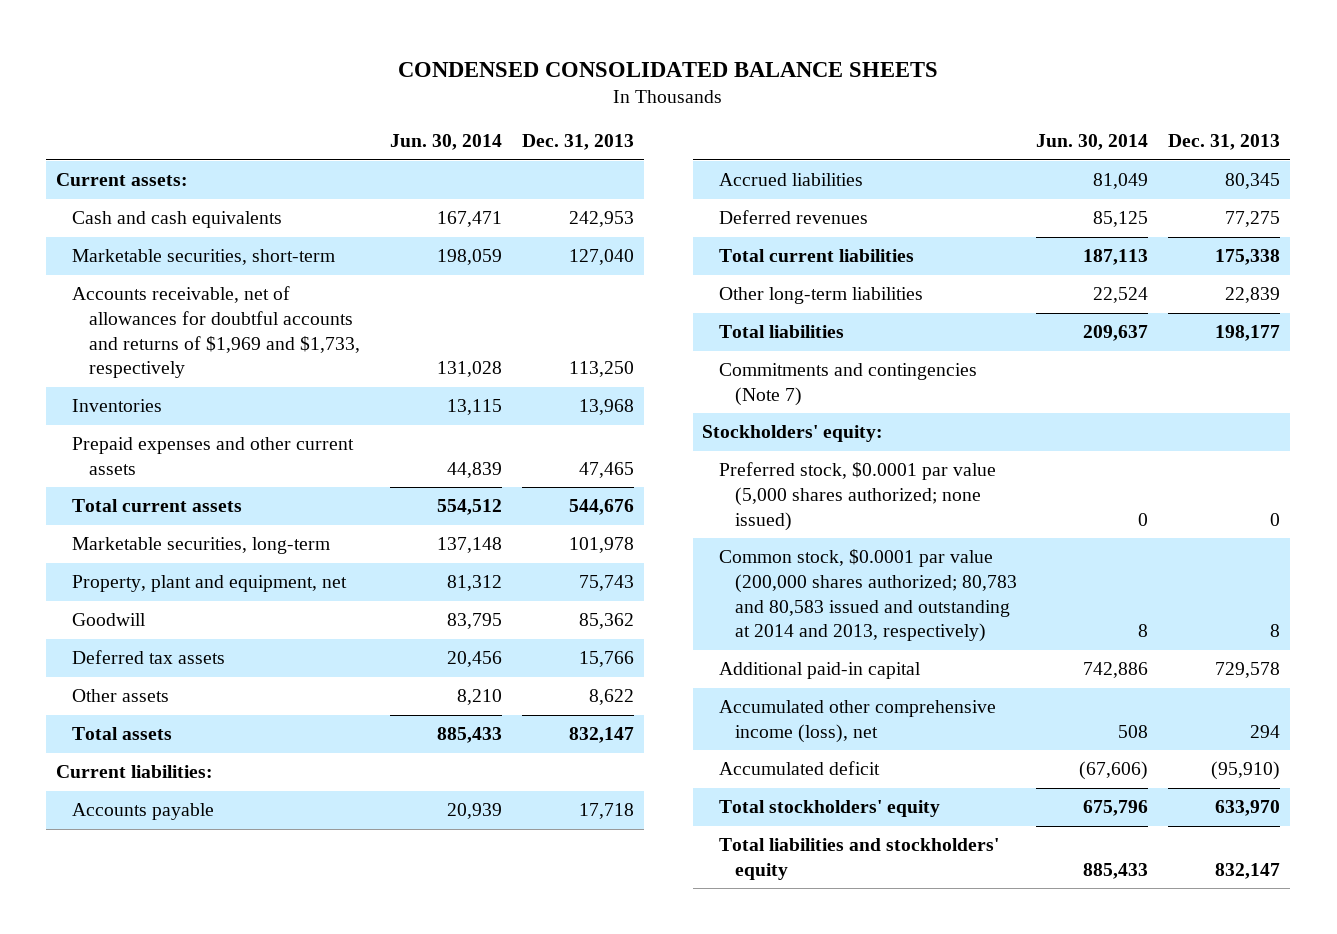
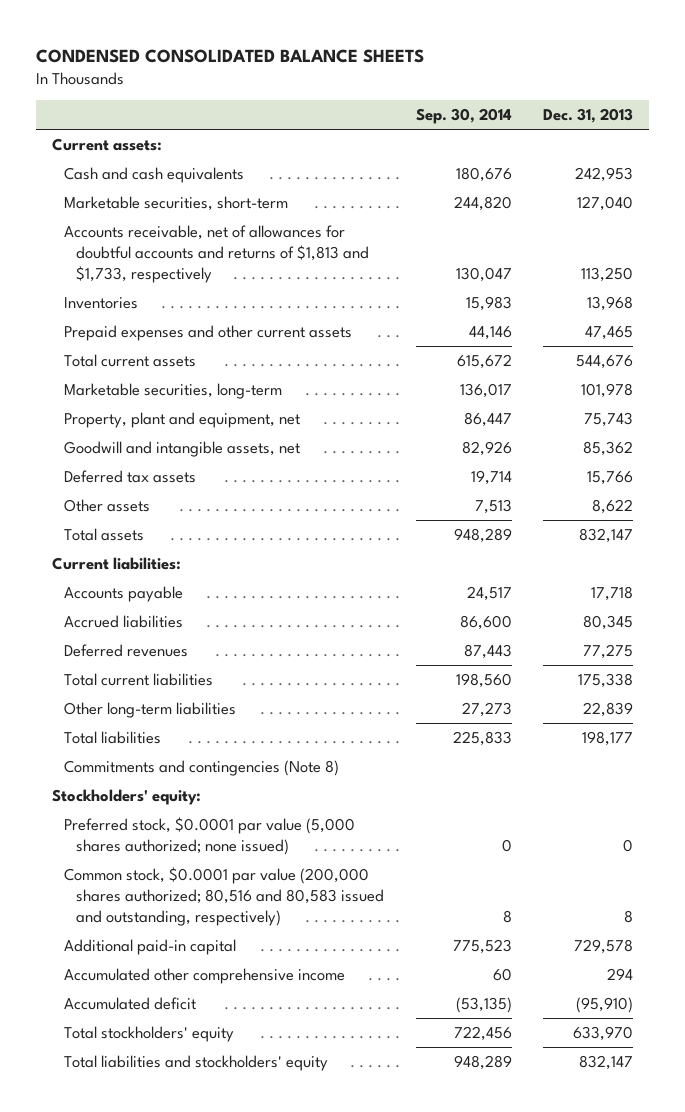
- | Jun. 30, 2014 | Dec. 31, 2013
+ | Sep. 30, 2014 | Dec. 31, 2013
- Accounts receivable, net of allowances for doubtful accounts and returns of $1,969 and $1,733, respectively | 131,028 | 113,250
+ Accounts receivable, net of allowances for doubtful accounts and returns of $1,813 and $1,733, respectively | 130,047 | 113,250
- Goodwill | 83,795 | 85,362
+ Goodwill and intangible assets, net | 82,926 | 85,362
- Commitments and contingencies (Note 7)
+ Commitments and contingencies (Note 8)
- Common stock, $0.0001 par value (200,000 shares authorized; 80,783 and 80,583 issued and outstanding at 2014 and 2013, respectively) | 8 | 8
+ Common stock, $0.0001 par value (200,000 shares authorized; 80,516 and 80,583 issued and outstanding, respectively) | 8 | 8
- Accumulated other comprehensive income (loss), net | 508 | 294
+ Accumulated other comprehensive income | 60 | 294

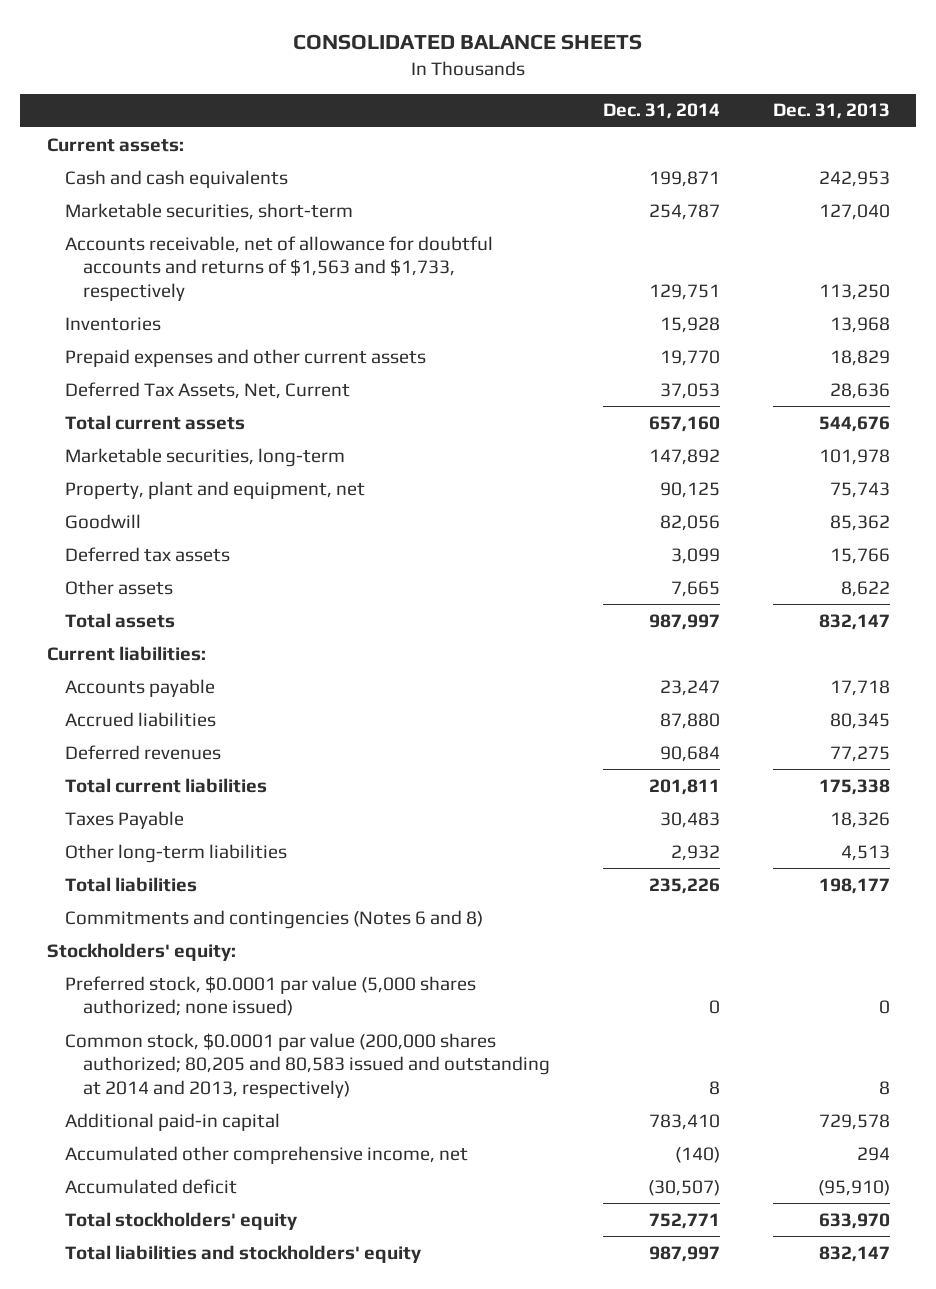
- CONDENSED CONSOLIDATED BALANCE SHEETS
+ CONSOLIDATED BALANCE SHEETS
- | Sep. 30, 2014 | Dec. 31, 2013
+ | Dec. 31, 2014 | Dec. 31, 2013
- Accounts receivable, net of allowances for doubtful accounts and returns of $1,813 and $1,733, respectively | 130,047 | 113,250
+ Accounts receivable, net of allowance for doubtful accounts and returns of $1,563 and $1,733, respectively | 129,751 | 113,250
- Prepaid expenses and other current assets | 44,146 | 47,465
+ Prepaid expenses and other current assets | 19,770 | 18,829
+ Deferred Tax Assets, Net, Current | 37,053 | 28,636
- Goodwill and intangible assets, net | 82,926 | 85,362
+ Goodwill | 82,056 | 85,362
- Other long-term liabilities | 27,273 | 22,839
+ Taxes Payable | 30,483 | 18,326
+ Other long-term liabilities | 2,932 | 4,513
- Commitments and contingencies (Note 8)
+ Commitments and contingencies (Notes 6 and 8)
- Common stock, $0.0001 par value (200,000 shares authorized; 80,516 and 80,583 issued and outstanding, respectively) | 8 | 8
+ Common stock, $0.0001 par value (200,000 shares authorized; 80,205 and 80,583 issued and outstanding at 2014 and 2013, respectively) | 8 | 8
- Accumulated other comprehensive income | 60 | 294
+ Accumulated other comprehensive income, net | (140) | 294

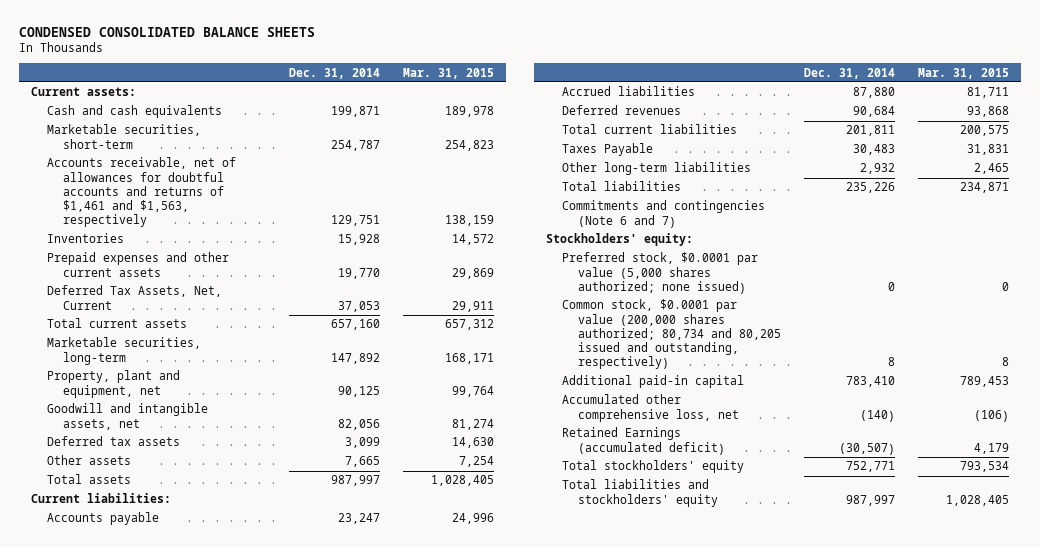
- CONSOLIDATED BALANCE SHEETS
+ CONDENSED CONSOLIDATED BALANCE SHEETS
- | Dec. 31, 2014 | Dec. 31, 2013
+ | Dec. 31, 2014 | Mar. 31, 2015
- Accounts receivable, net of allowance for doubtful accounts and returns of $1,563 and $1,733, respectively | 129,751 | 113,250
+ Accounts receivable, net of allowances for doubtful accounts and returns of $1,461 and $1,563, respectively | 129,751 | 138,159
- Goodwill | 82,056 | 85,362
+ Goodwill and intangible assets, net | 82,056 | 81,274
- Commitments and contingencies (Notes 6 and 8)
+ Commitments and contingencies (Note 6 and 7)
- Common stock, $0.0001 par value (200,000 shares authorized; 80,205 and 80,583 issued and outstanding at 2014 and 2013, respectively) | 8 | 8
+ Common stock, $0.0001 par value (200,000 shares authorized; 80,734 and 80,205 issued and outstanding, respectively) | 8 | 8
- Accumulated other comprehensive income, net | (140) | 294
- Accumulated deficit | (30,507) | (95,910)
+ Accumulated other comprehensive loss, net | (140) | (106)
+ Retained Earnings (accumulated deficit) | (30,507) | 4,179

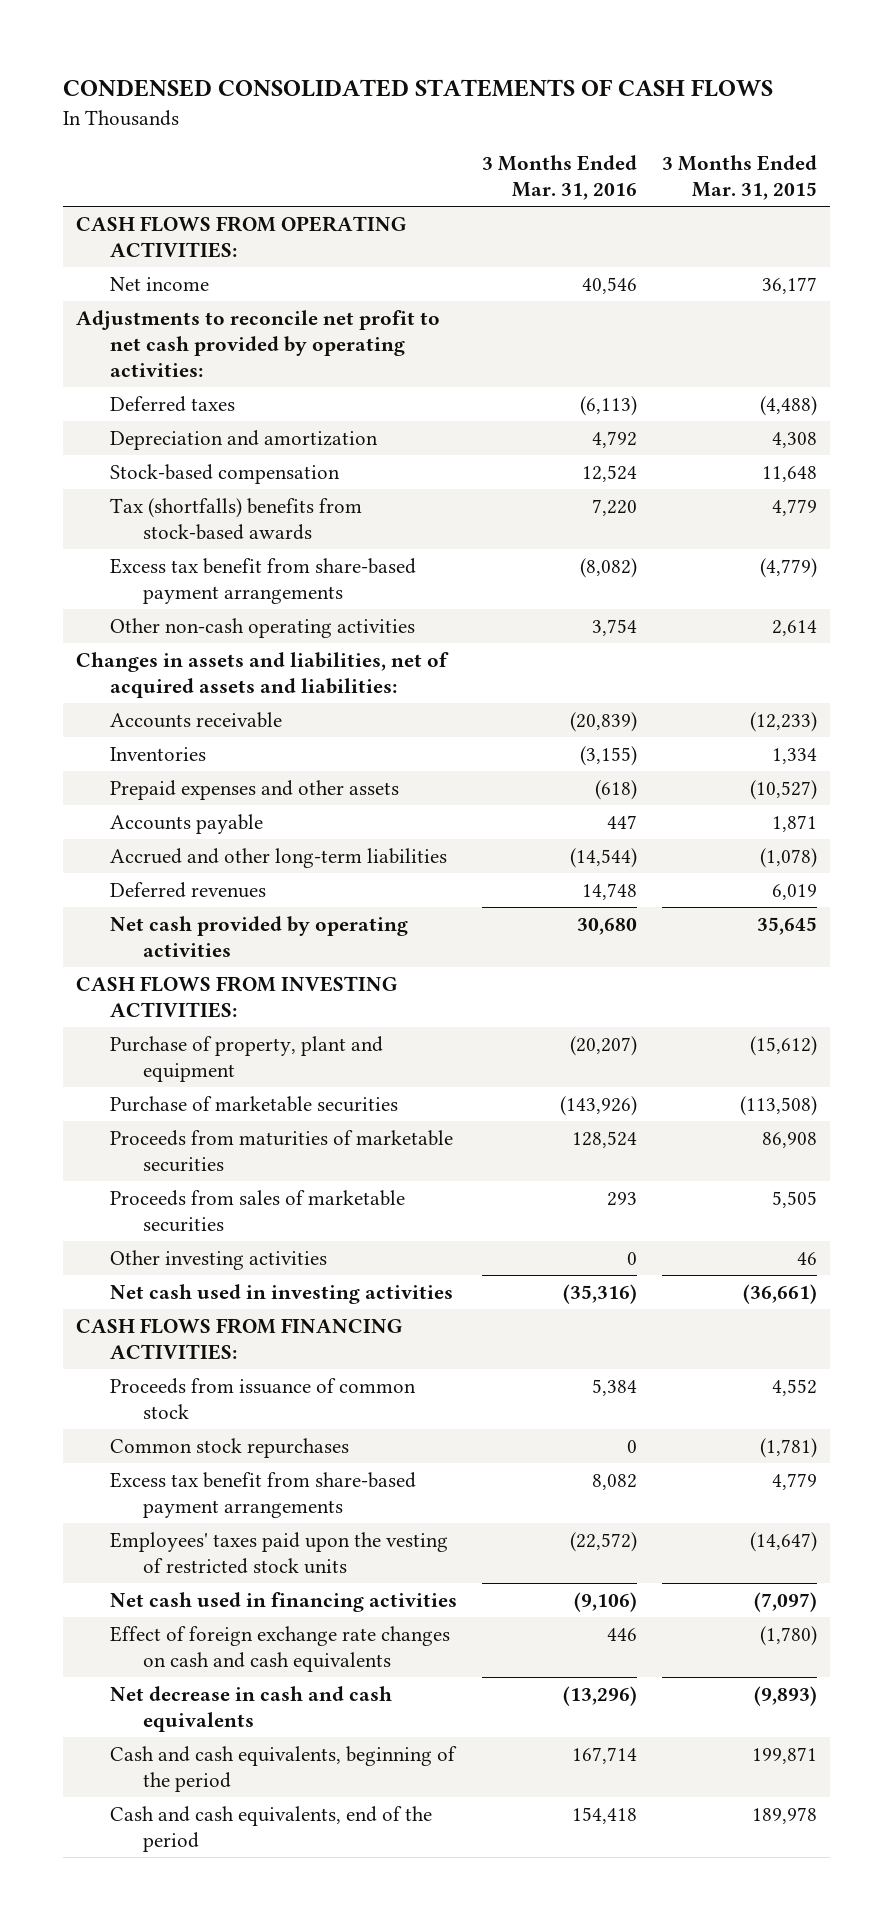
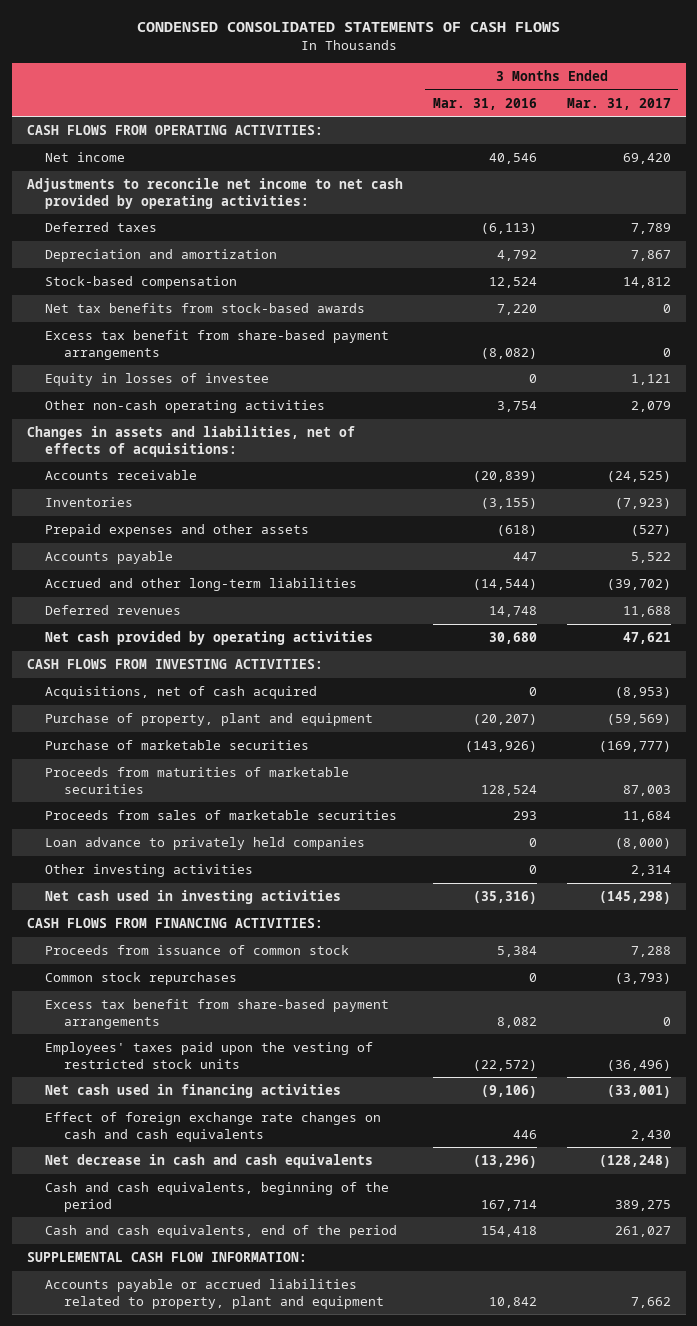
- | 3 Months Ended Mar. 31, 2016 | 3 Months Ended Mar. 31, 2015
+ | 3 Months Ended Mar. 31, 2016 | 3 Months Ended Mar. 31, 2017
- Adjustments to reconcile net profit to net cash provided by operating activities:
+ Adjustments to reconcile net income to net cash provided by operating activities:
- Tax (shortfalls) benefits from stock-based awards | 7,220 | 4,779
+ Net tax benefits from stock-based awards | 7,220 | 0
+ Equity in losses of investee | 0 | 1,121
- Changes in assets and liabilities, net of acquired assets and liabilities:
+ Changes in assets and liabilities, net of effects of acquisitions:
+ Acquisitions, net of cash acquired | 0 | (8,953)
+ Loan advance to privately held companies | 0 | (8,000)
+ SUPPLEMENTAL CASH FLOW INFORMATION:
+ Accounts payable or accrued liabilities related to property, plant and equipment | 10,842 | 7,662

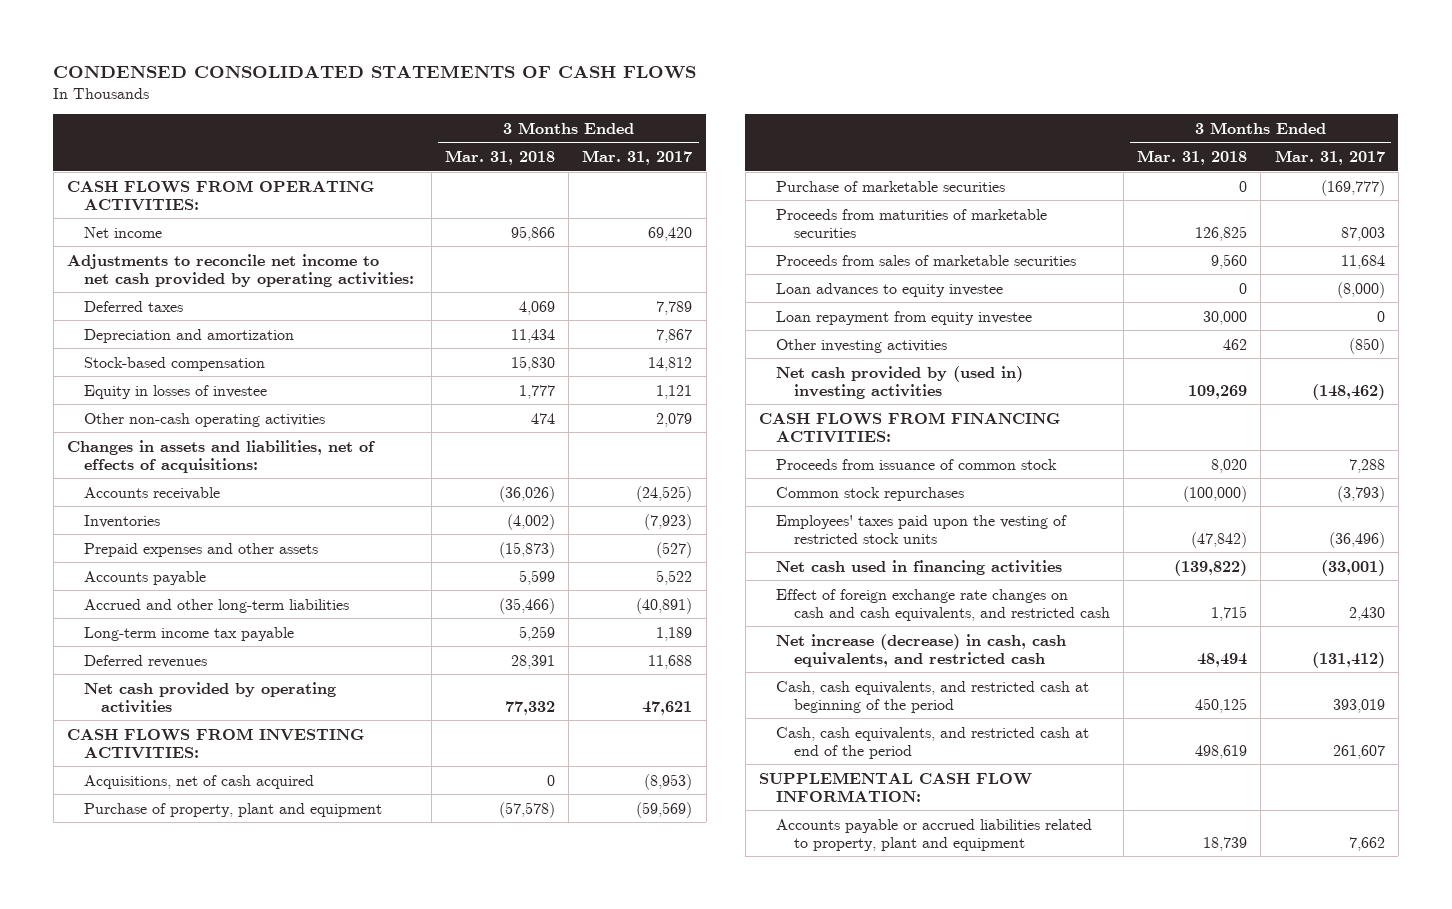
- | 3 Months Ended Mar. 31, 2016 | 3 Months Ended Mar. 31, 2017
+ | 3 Months Ended Mar. 31, 2018 | 3 Months Ended Mar. 31, 2017
- Net tax benefits from stock-based awards | 7,220 | 0
- Excess tax benefit from share-based payment arrangements | (8,082) | 0
- Accrued and other long-term liabilities | (14,544) | (39,702)
+ Accrued and other long-term liabilities | (35,466) | (40,891)
+ Long-term income tax payable | 5,259 | 1,189
- Loan advance to privately held companies | 0 | (8,000)
- Other investing activities | 0 | 2,314
- Net cash used in investing activities | (35,316) | (145,298)
+ Loan advances to equity investee | 0 | (8,000)
+ Loan repayment from equity investee | 30,000 | 0
+ Other investing activities | 462 | (850)
+ Net cash provided by (used in) investing activities | 109,269 | (148,462)
- Excess tax benefit from share-based payment arrangements | 8,082 | 0
- Effect of foreign exchange rate changes on cash and cash equivalents | 446 | 2,430
- Net decrease in cash and cash equivalents | (13,296) | (128,248)
- Cash and cash equivalents, beginning of the period | 167,714 | 389,275
- Cash and cash equivalents, end of the period | 154,418 | 261,027
+ Effect of foreign exchange rate changes on cash and cash equivalents, and restricted cash | 1,715 | 2,430
+ Net increase (decrease) in cash, cash equivalents, and restricted cash | 48,494 | (131,412)
+ Cash, cash equivalents, and restricted cash at beginning of the period | 450,125 | 393,019
+ Cash, cash equivalents, and restricted cash at end of the period | 498,619 | 261,607

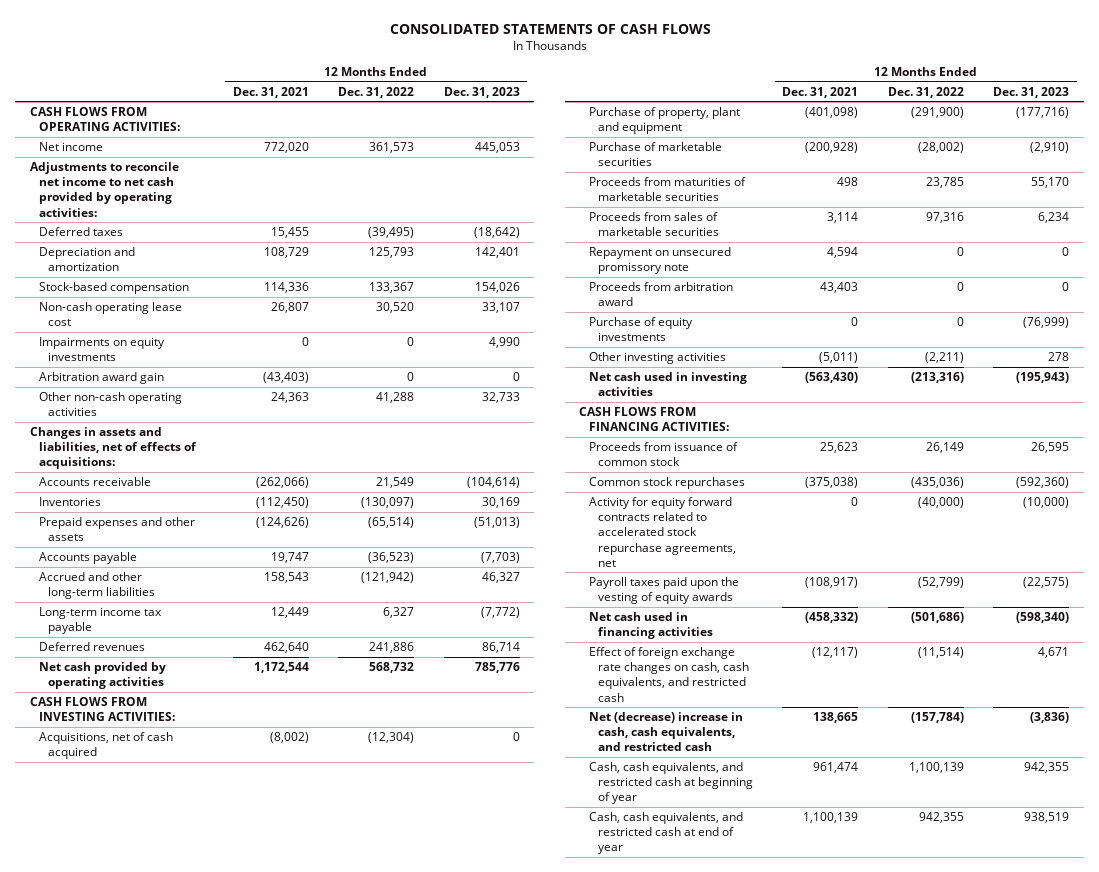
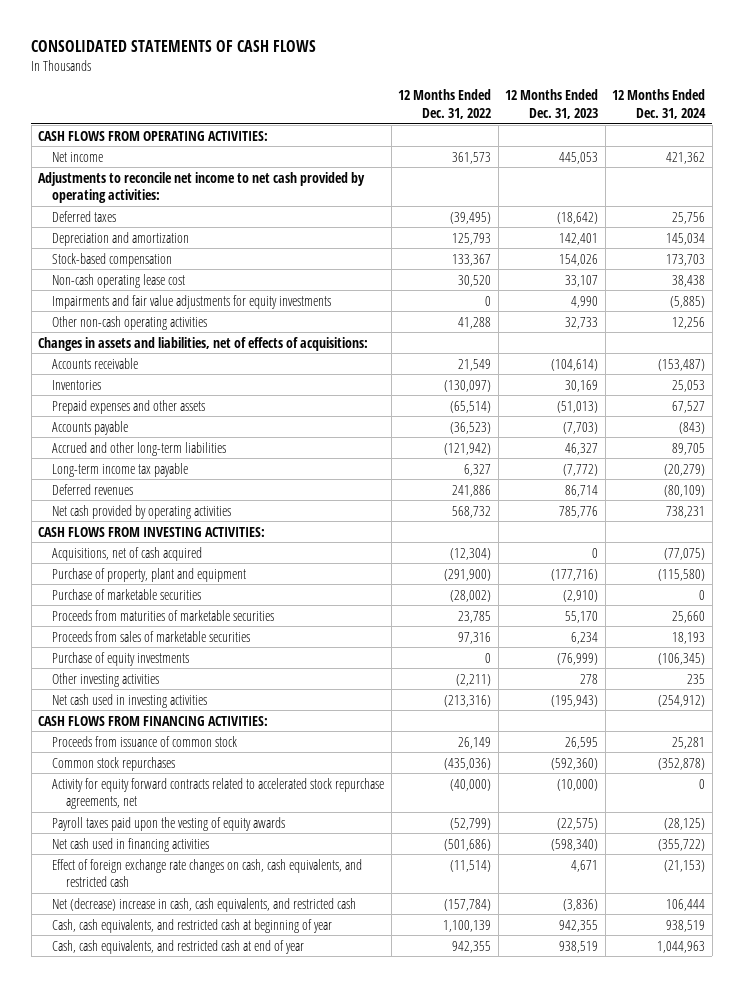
- | 12 Months Ended Dec. 31, 2021 | 12 Months Ended Dec. 31, 2022 | 12 Months Ended Dec. 31, 2023
+ | 12 Months Ended Dec. 31, 2022 | 12 Months Ended Dec. 31, 2023 | 12 Months Ended Dec. 31, 2024
- Impairments on equity investments | 0 | 0 | 4,990
- Arbitration award gain | (43,403) | 0 | 0
+ Impairments and fair value adjustments for equity investments | 0 | 4,990 | (5,885)
- Repayment on unsecured promissory note | 4,594 | 0 | 0
- Proceeds from arbitration award | 43,403 | 0 | 0

